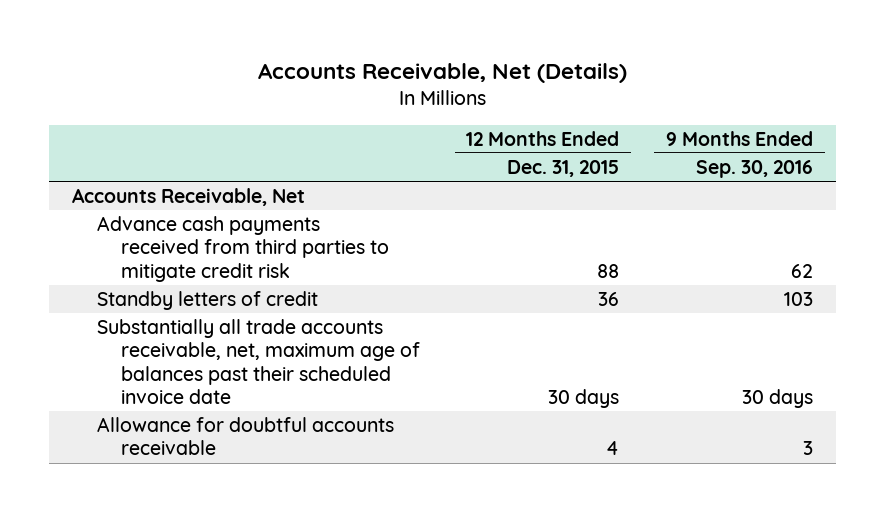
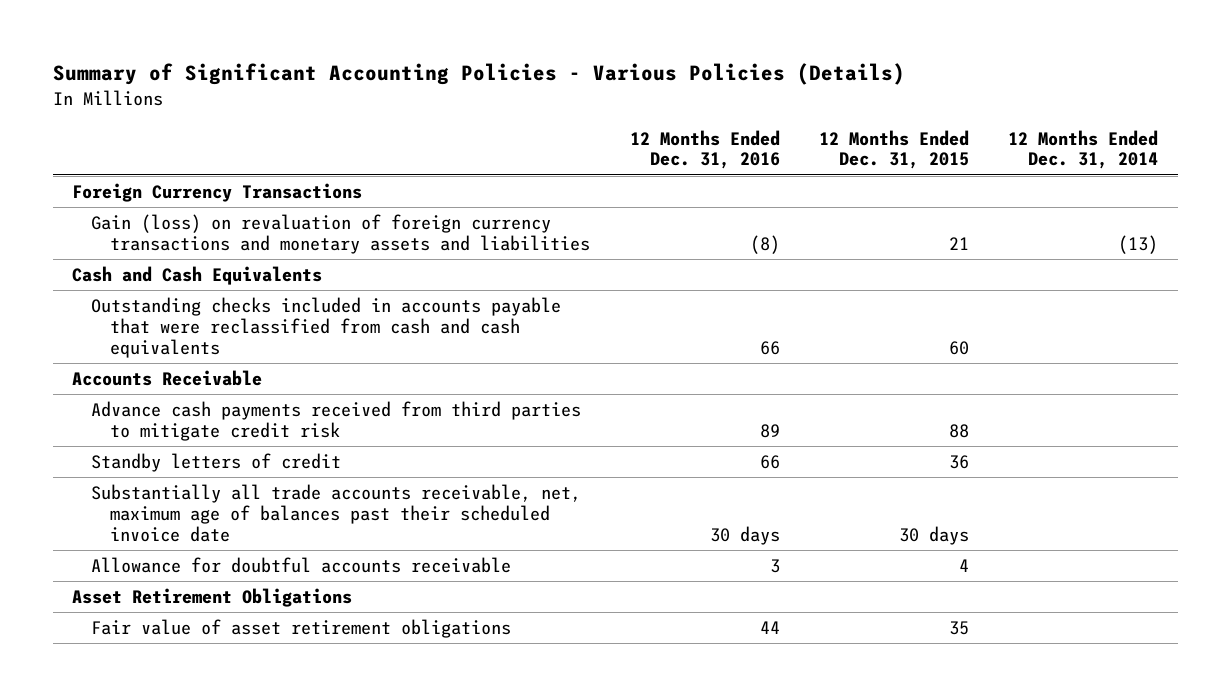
- Accounts Receivable, Net (Details)
+ Summary of Significant Accounting Policies - Various Policies (Details)
- | 12 Months Ended Dec. 31, 2015 | 9 Months Ended Sep. 30, 2016
+ | 12 Months Ended Dec. 31, 2016 | 12 Months Ended Dec. 31, 2015 | 12 Months Ended Dec. 31, 2014
- Accounts Receivable, Net
+ Foreign Currency Transactions
+ Gain (loss) on revaluation of foreign currency transactions and monetary assets and liabilities | (8) | 21 | (13)
+ Cash and Cash Equivalents
+ Outstanding checks included in accounts payable that were reclassified from cash and cash equivalents | 66 | 60 |
+ Accounts Receivable
+ Asset Retirement Obligations
+ Fair value of asset retirement obligations | 44 | 35 |

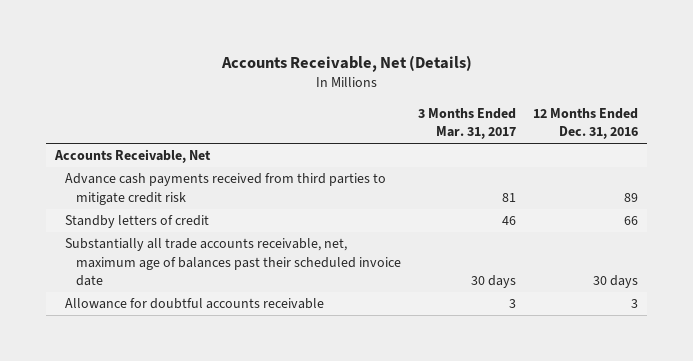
- Summary of Significant Accounting Policies - Various Policies (Details)
+ Accounts Receivable, Net (Details)
- | 12 Months Ended Dec. 31, 2016 | 12 Months Ended Dec. 31, 2015 | 12 Months Ended Dec. 31, 2014
+ | 3 Months Ended Mar. 31, 2017 | 12 Months Ended Dec. 31, 2016
- Foreign Currency Transactions
- Gain (loss) on revaluation of foreign currency transactions and monetary assets and liabilities | (8) | 21 | (13)
- Cash and Cash Equivalents
- Outstanding checks included in accounts payable that were reclassified from cash and cash equivalents | 66 | 60 |
- Accounts Receivable
+ Accounts Receivable, Net
- Asset Retirement Obligations
- Fair value of asset retirement obligations | 44 | 35 |

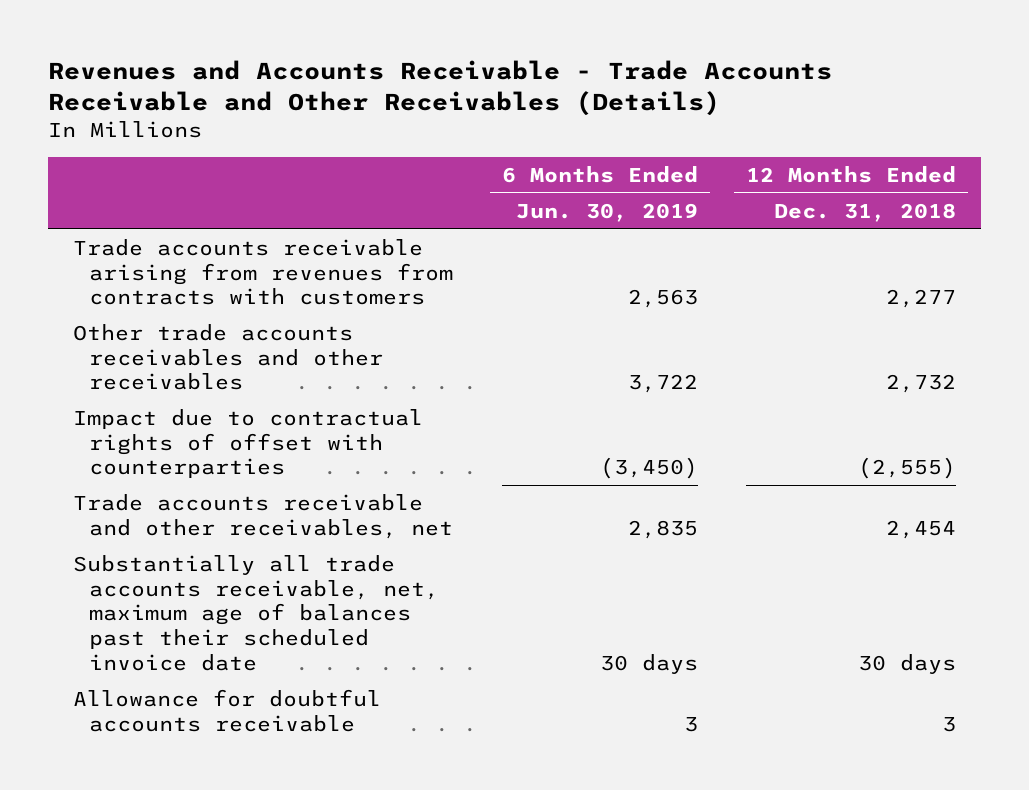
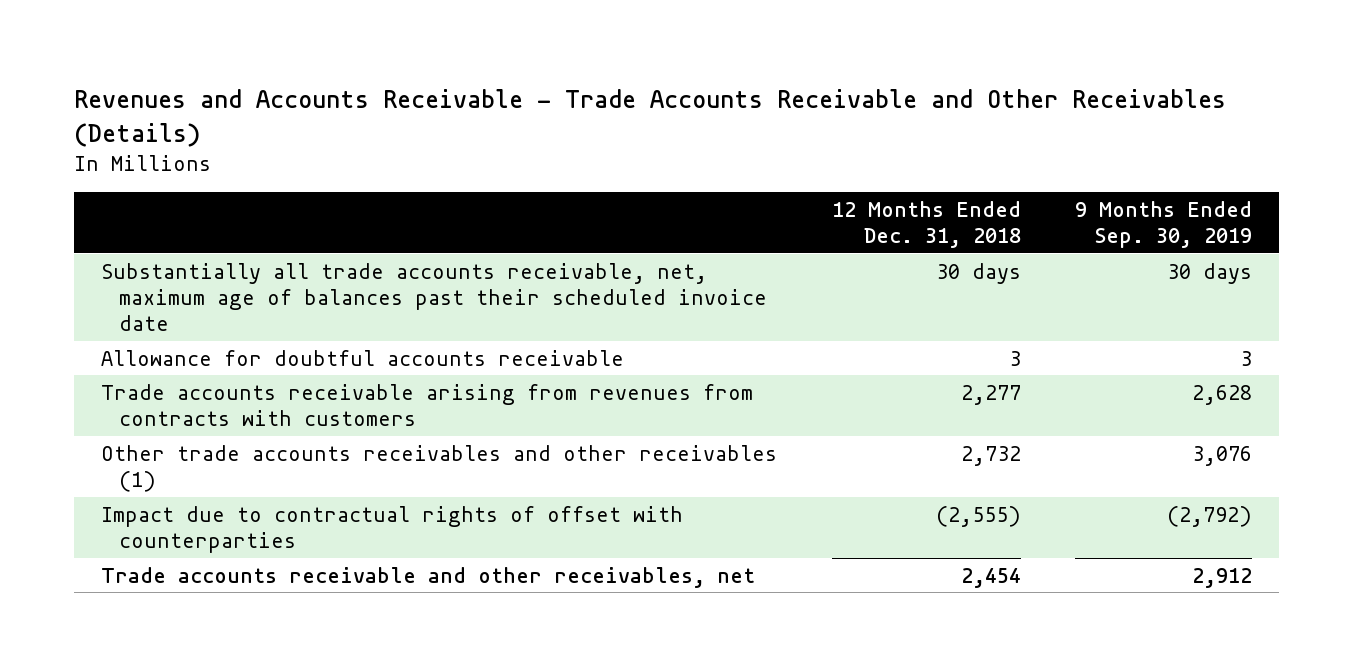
- | 6 Months Ended Jun. 30, 2019 | 12 Months Ended Dec. 31, 2018
+ | 12 Months Ended Dec. 31, 2018 | 9 Months Ended Sep. 30, 2019
moved up: Substantially all trade accounts receivable, net, maximum age of balances past their scheduled invoice date | 30 days | 30 days
moved up: Allowance for doubtful accounts receivable | 3 | 3
- Other trade accounts receivables and other receivables | 3,722 | 2,732
+ Other trade accounts receivables and other receivables (1) | 2,732 | 3,076

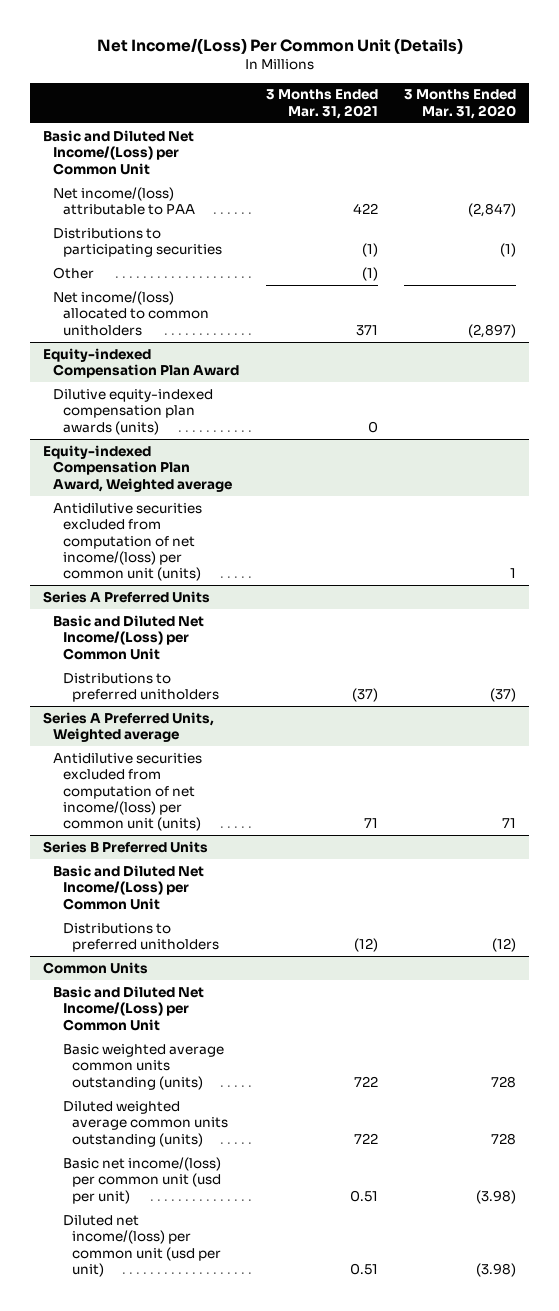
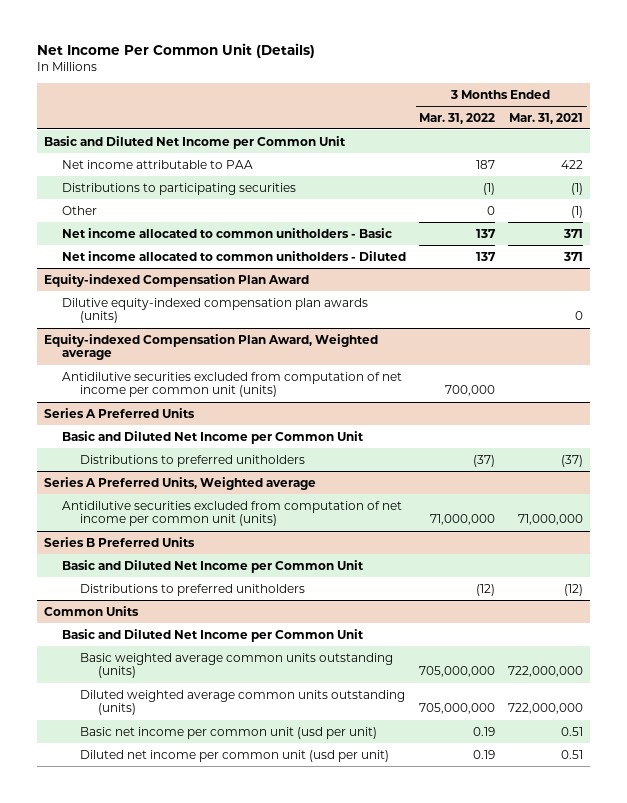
- Net Income/(Loss) Per Common Unit (Details)
+ Net Income Per Common Unit (Details)
- | 3 Months Ended Mar. 31, 2021 | 3 Months Ended Mar. 31, 2020
+ | 3 Months Ended Mar. 31, 2022 | 3 Months Ended Mar. 31, 2021
- Basic and Diluted Net Income/(Loss) per Common Unit
- Net income/(loss) attributable to PAA | 422 | (2,847)
+ Basic and Diluted Net Income per Common Unit
+ Net income attributable to PAA | 187 | 422
- Net income/(loss) allocated to common unitholders | 371 | (2,897)
+ Net income allocated to common unitholders - Basic | 137 | 371
+ Net income allocated to common unitholders - Diluted | 137 | 371
@ Equity-indexed Compensation Plan Award, Weighted average
- Antidilutive securities excluded from computation of net income/(loss) per common unit (units) | | 1
+ Antidilutive securities excluded from computation of net income per common unit (units) | 700,000 |
@ Series A Preferred Units
- Basic and Diluted Net Income/(Loss) per Common Unit
+ Basic and Diluted Net Income per Common Unit
@ Series A Preferred Units, Weighted average
- Antidilutive securities excluded from computation of net income/(loss) per common unit (units) | 71 | 71
+ Antidilutive securities excluded from computation of net income per common unit (units) | 71,000,000 | 71,000,000
@ Series B Preferred Units
- Basic and Diluted Net Income/(Loss) per Common Unit
+ Basic and Diluted Net Income per Common Unit
@ Common Units
- Basic and Diluted Net Income/(Loss) per Common Unit
- Basic weighted average common units outstanding (units) | 722 | 728
- Diluted weighted average common units outstanding (units) | 722 | 728
- Basic net income/(loss) per common unit (usd per unit) | 0.51 | (3.98)
- Diluted net income/(loss) per common unit (usd per unit) | 0.51 | (3.98)
+ Basic and Diluted Net Income per Common Unit
+ Basic weighted average common units outstanding (units) | 705,000,000 | 722,000,000
+ Diluted weighted average common units outstanding (units) | 705,000,000 | 722,000,000
+ Basic net income per common unit (usd per unit) | 0.19 | 0.51
+ Diluted net income per common unit (usd per unit) | 0.19 | 0.51

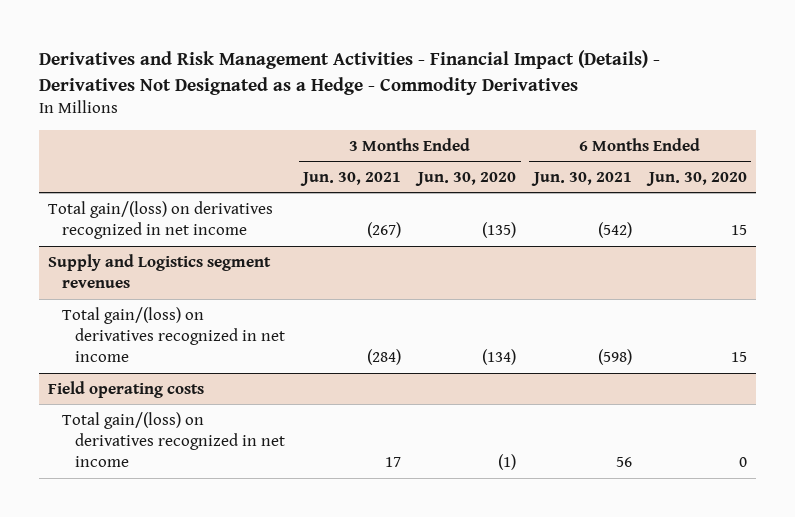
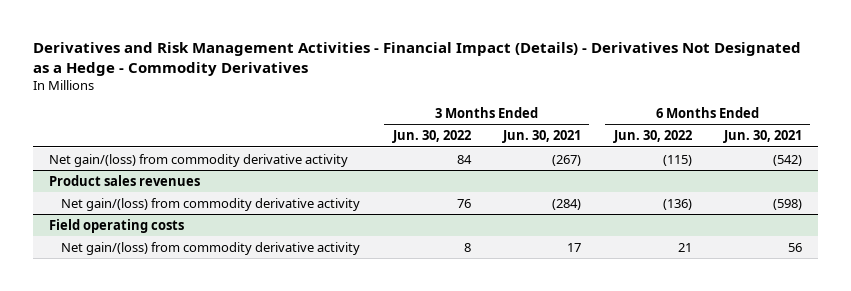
- | 3 Months Ended Jun. 30, 2021 | 3 Months Ended Jun. 30, 2020 | 6 Months Ended Jun. 30, 2021 | 6 Months Ended Jun. 30, 2020
+ | 3 Months Ended Jun. 30, 2022 | 3 Months Ended Jun. 30, 2021 | 6 Months Ended Jun. 30, 2022 | 6 Months Ended Jun. 30, 2021
- Total gain/(loss) on derivatives recognized in net income | (267) | (135) | (542) | 15
- Supply and Logistics segment revenues
- Total gain/(loss) on derivatives recognized in net income | (284) | (134) | (598) | 15
+ Net gain/(loss) from commodity derivative activity | 84 | (267) | (115) | (542)
+ Product sales revenues
+ Net gain/(loss) from commodity derivative activity | 76 | (284) | (136) | (598)
@ Field operating costs
- Total gain/(loss) on derivatives recognized in net income | 17 | (1) | 56 | 0
+ Net gain/(loss) from commodity derivative activity | 8 | 17 | 21 | 56

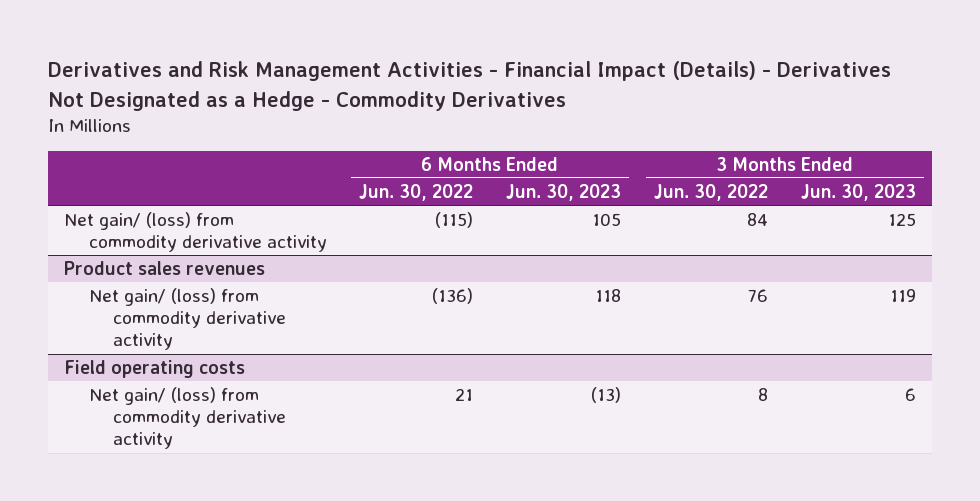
- | 3 Months Ended Jun. 30, 2022 | 3 Months Ended Jun. 30, 2021 | 6 Months Ended Jun. 30, 2022 | 6 Months Ended Jun. 30, 2021
+ | 6 Months Ended Jun. 30, 2022 | 6 Months Ended Jun. 30, 2023 | 3 Months Ended Jun. 30, 2022 | 3 Months Ended Jun. 30, 2023
- Net gain/(loss) from commodity derivative activity | 84 | (267) | (115) | (542)
+ Net gain/ (loss) from commodity derivative activity | (115) | 105 | 84 | 125
@ Product sales revenues
- Net gain/(loss) from commodity derivative activity | 76 | (284) | (136) | (598)
+ Net gain/ (loss) from commodity derivative activity | (136) | 118 | 76 | 119
@ Field operating costs
- Net gain/(loss) from commodity derivative activity | 8 | 17 | 21 | 56
+ Net gain/ (loss) from commodity derivative activity | 21 | (13) | 8 | 6

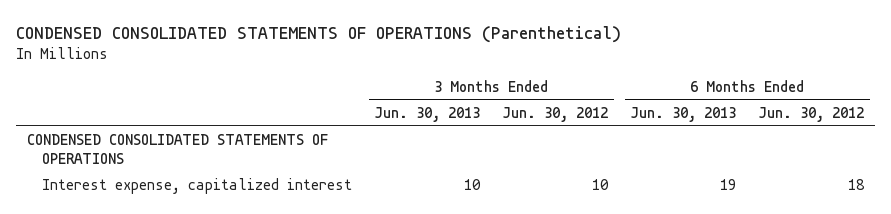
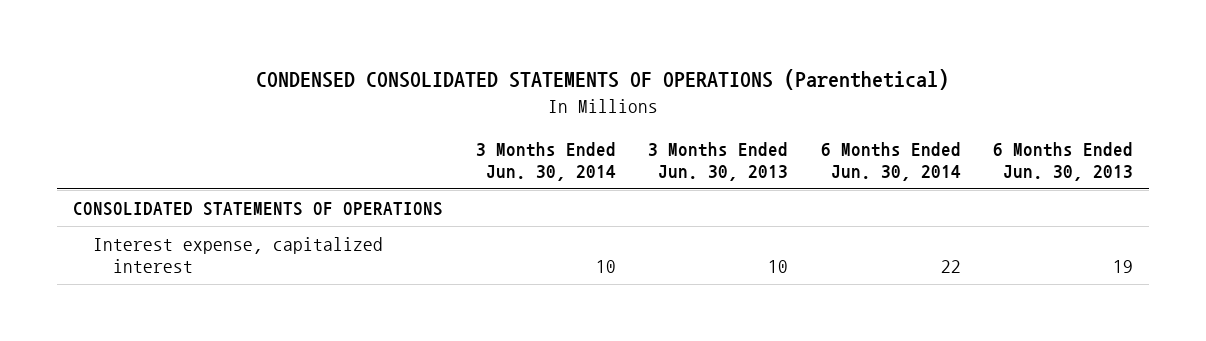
- | 3 Months Ended Jun. 30, 2013 | 3 Months Ended Jun. 30, 2012 | 6 Months Ended Jun. 30, 2013 | 6 Months Ended Jun. 30, 2012
+ | 3 Months Ended Jun. 30, 2014 | 3 Months Ended Jun. 30, 2013 | 6 Months Ended Jun. 30, 2014 | 6 Months Ended Jun. 30, 2013
- CONDENSED CONSOLIDATED STATEMENTS OF OPERATIONS
+ CONSOLIDATED STATEMENTS OF OPERATIONS

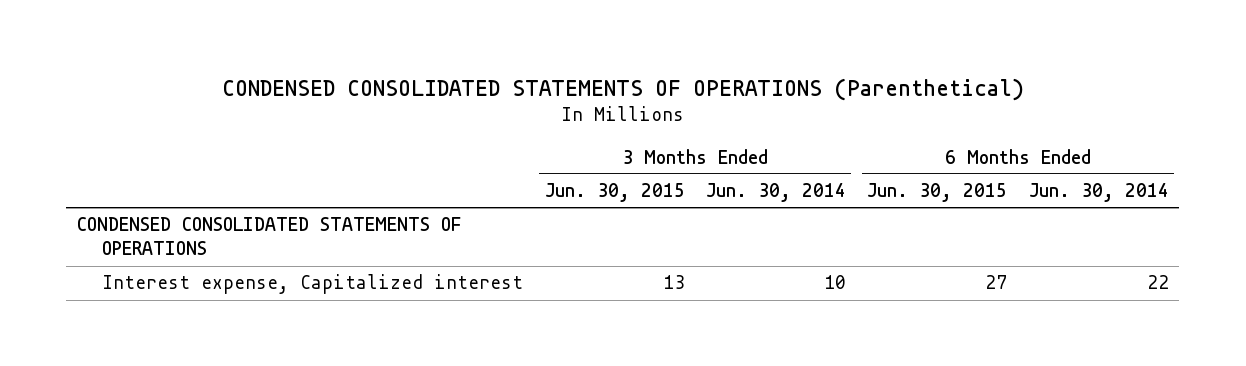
- | 3 Months Ended Jun. 30, 2014 | 3 Months Ended Jun. 30, 2013 | 6 Months Ended Jun. 30, 2014 | 6 Months Ended Jun. 30, 2013
+ | 3 Months Ended Jun. 30, 2015 | 3 Months Ended Jun. 30, 2014 | 6 Months Ended Jun. 30, 2015 | 6 Months Ended Jun. 30, 2014
- CONSOLIDATED STATEMENTS OF OPERATIONS
- Interest expense, capitalized interest | 10 | 10 | 22 | 19
+ CONDENSED CONSOLIDATED STATEMENTS OF OPERATIONS
+ Interest expense, Capitalized interest | 13 | 10 | 27 | 22

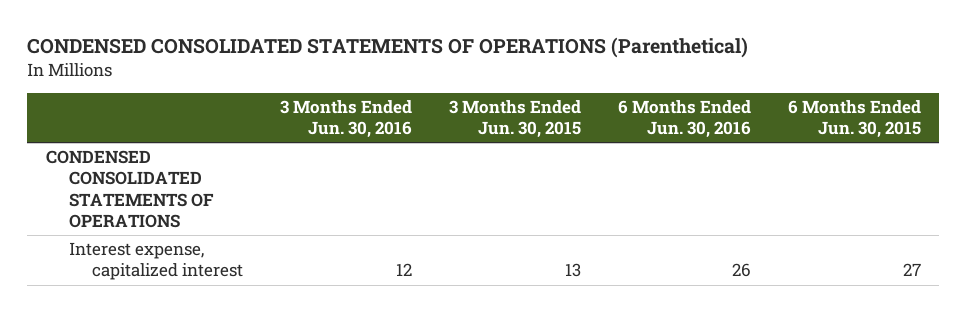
- | 3 Months Ended Jun. 30, 2015 | 3 Months Ended Jun. 30, 2014 | 6 Months Ended Jun. 30, 2015 | 6 Months Ended Jun. 30, 2014
+ | 3 Months Ended Jun. 30, 2016 | 3 Months Ended Jun. 30, 2015 | 6 Months Ended Jun. 30, 2016 | 6 Months Ended Jun. 30, 2015
- Interest expense, Capitalized interest | 13 | 10 | 27 | 22
+ Interest expense, capitalized interest | 12 | 13 | 26 | 27

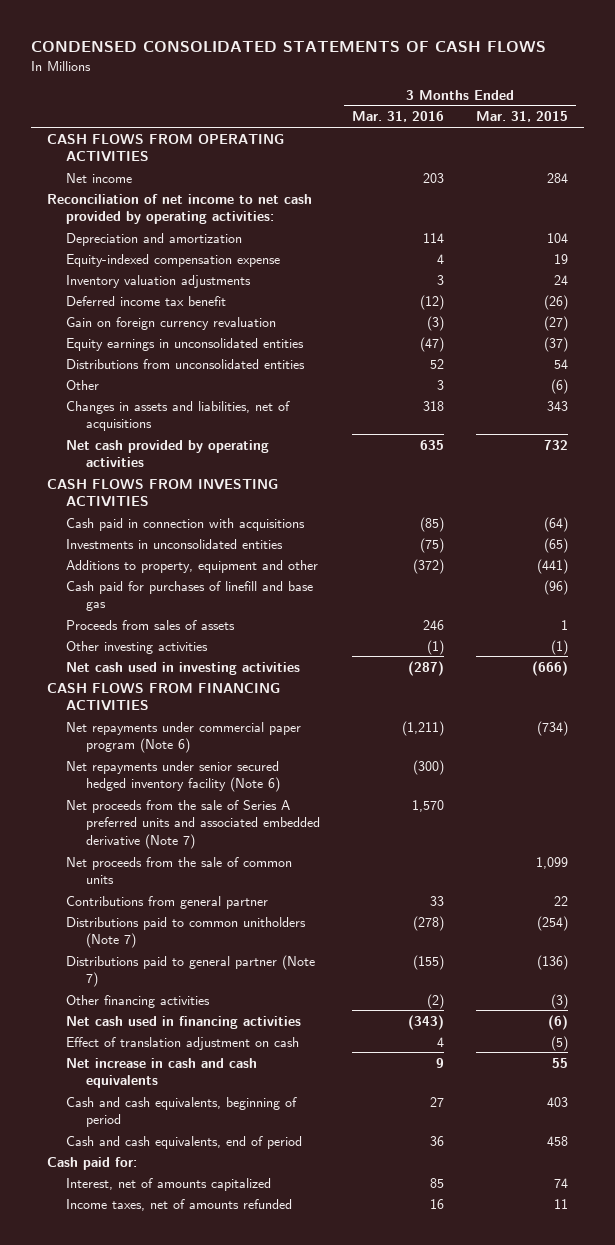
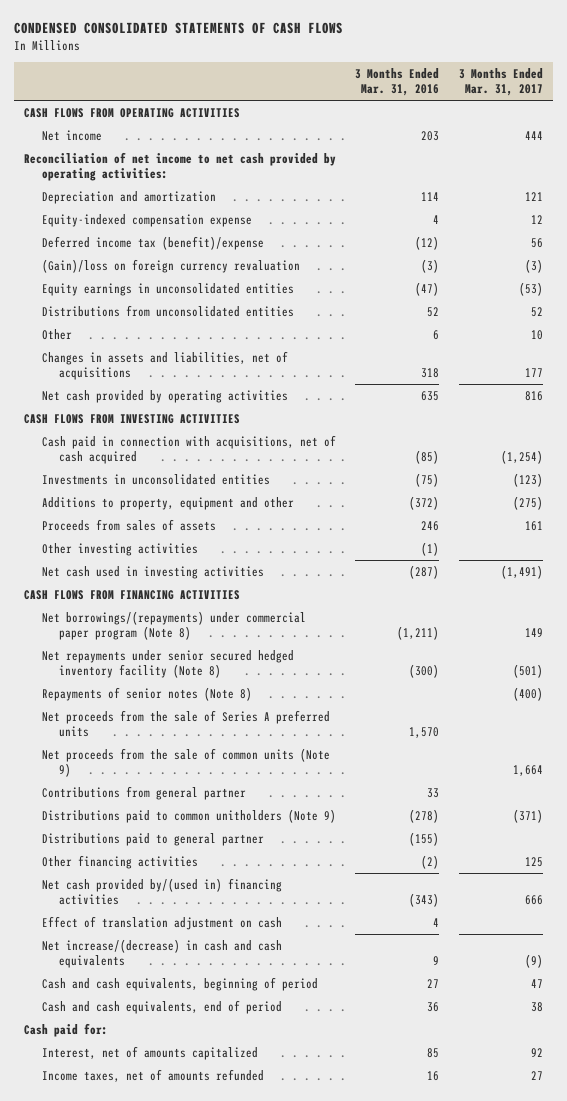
- | 3 Months Ended Mar. 31, 2016 | 3 Months Ended Mar. 31, 2015
+ | 3 Months Ended Mar. 31, 2016 | 3 Months Ended Mar. 31, 2017
- Inventory valuation adjustments | 3 | 24
- Deferred income tax benefit | (12) | (26)
- Gain on foreign currency revaluation | (3) | (27)
+ Deferred income tax (benefit)/expense | (12) | 56
+ (Gain)/loss on foreign currency revaluation | (3) | (3)
- Other | 3 | (6)
+ Other | 6 | 10
- Cash paid in connection with acquisitions | (85) | (64)
+ Cash paid in connection with acquisitions, net of cash acquired | (85) | (1,254)
- Cash paid for purchases of linefill and base gas | | (96)
- Net repayments under commercial paper program (Note 6) | (1,211) | (734)
- Net repayments under senior secured hedged inventory facility (Note 6) | (300) |
- Net proceeds from the sale of Series A preferred units and associated embedded derivative (Note 7) | 1,570 |
- Net proceeds from the sale of common units | | 1,099
+ Net borrowings/(repayments) under commercial paper program (Note 8) | (1,211) | 149
+ Net repayments under senior secured hedged inventory facility (Note 8) | (300) | (501)
+ Repayments of senior notes (Note 8) | | (400)
+ Net proceeds from the sale of Series A preferred units | 1,570 |
+ Net proceeds from the sale of common units (Note 9) | | 1,664
- Distributions paid to common unitholders (Note 7) | (278) | (254)
- Distributions paid to general partner (Note 7) | (155) | (136)
+ Distributions paid to common unitholders (Note 9) | (278) | (371)
+ Distributions paid to general partner | (155) |
- Net cash used in financing activities | (343) | (6)
+ Net cash provided by/(used in) financing activities | (343) | 666
- Net increase in cash and cash equivalents | 9 | 55
+ Net increase/(decrease) in cash and cash equivalents | 9 | (9)

